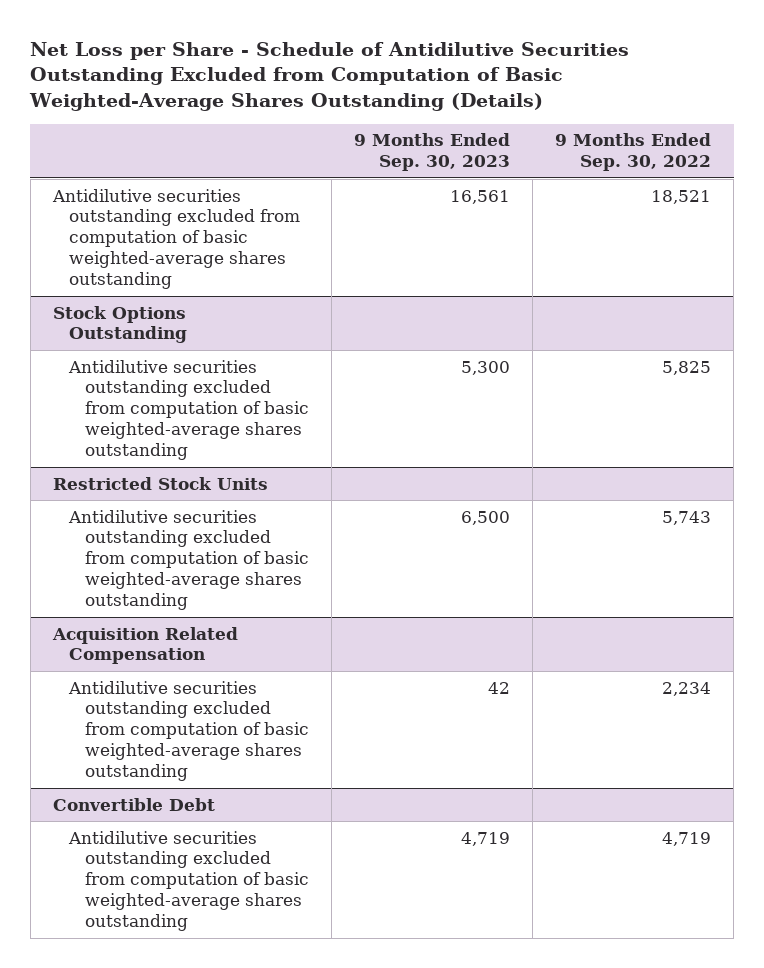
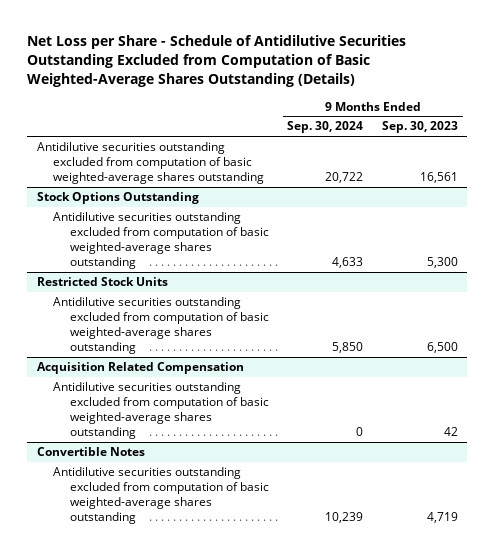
- | 9 Months Ended Sep. 30, 2023 | 9 Months Ended Sep. 30, 2022
+ | 9 Months Ended Sep. 30, 2024 | 9 Months Ended Sep. 30, 2023
- Convertible Debt
+ Convertible Notes

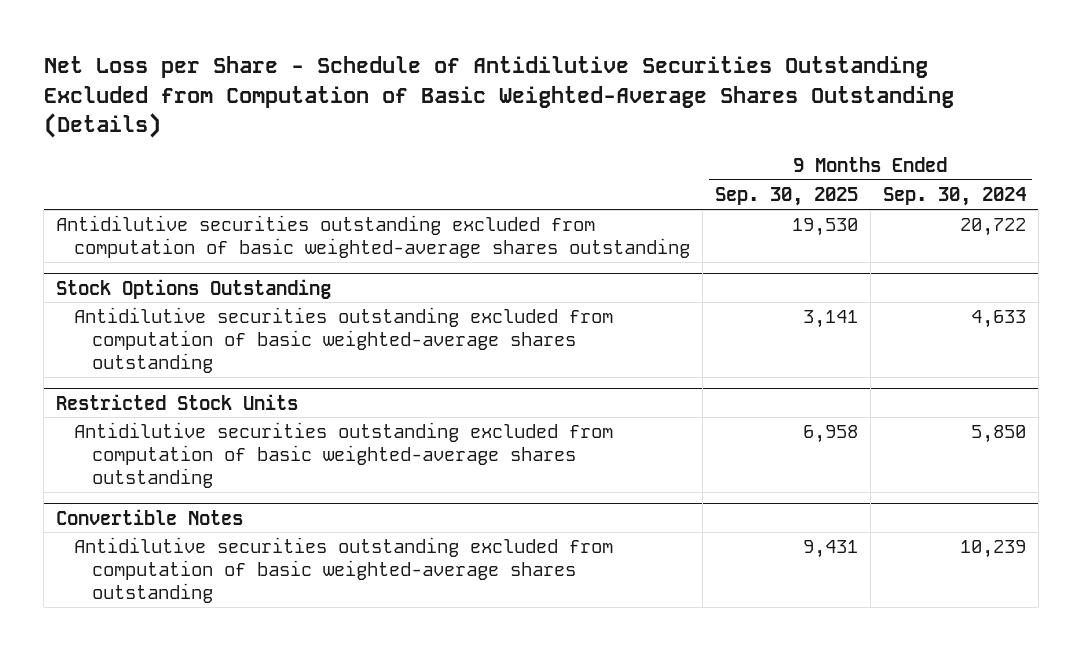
- | 9 Months Ended Sep. 30, 2024 | 9 Months Ended Sep. 30, 2023
+ | 9 Months Ended Sep. 30, 2025 | 9 Months Ended Sep. 30, 2024
- Acquisition Related Compensation
- Antidilutive securities outstanding excluded from computation of basic weighted-average shares outstanding | 0 | 42

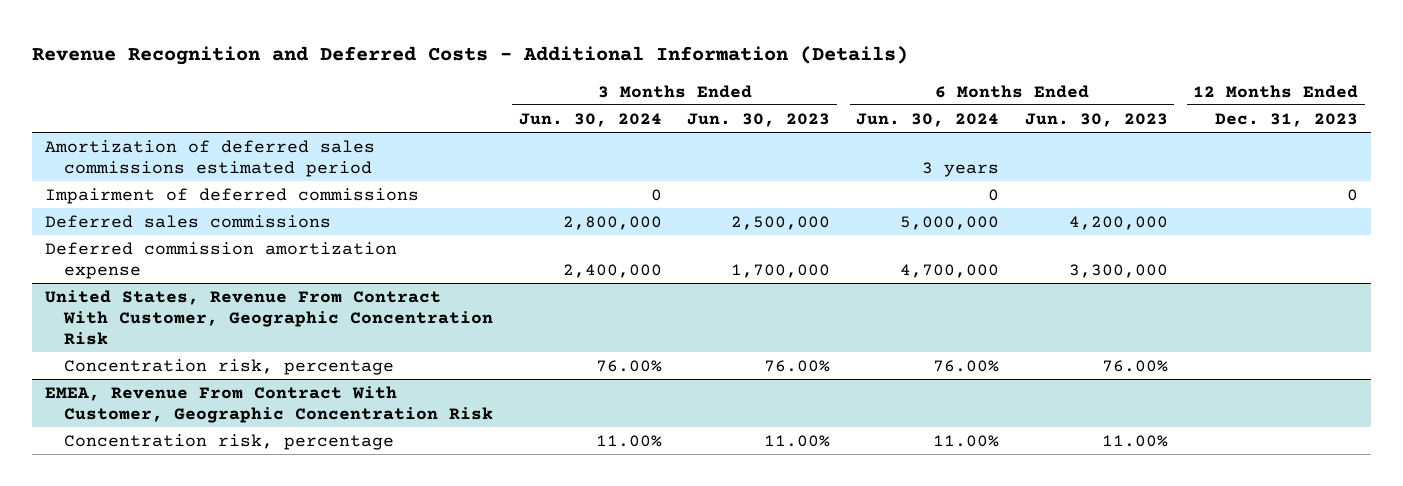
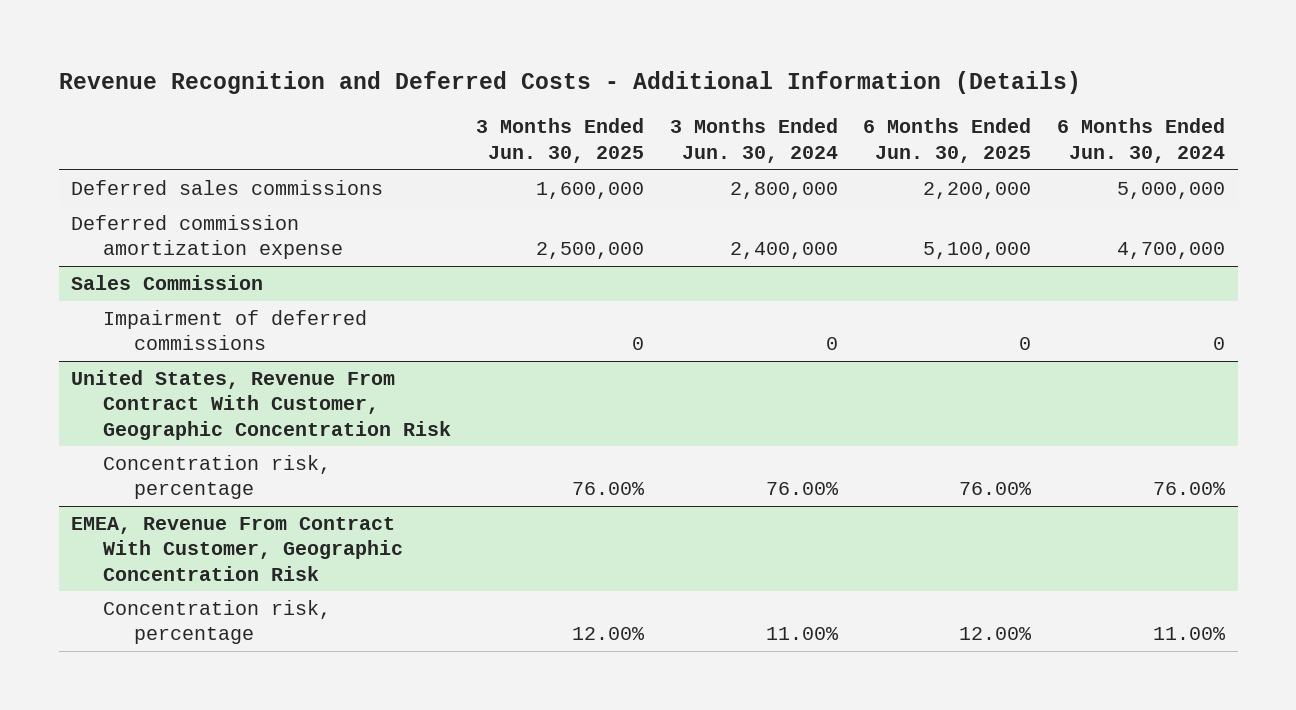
- | 3 Months Ended Jun. 30, 2024 | 3 Months Ended Jun. 30, 2023 | 6 Months Ended Jun. 30, 2024 | 6 Months Ended Jun. 30, 2023 | 12 Months Ended Dec. 31, 2023
+ | 3 Months Ended Jun. 30, 2025 | 3 Months Ended Jun. 30, 2024 | 6 Months Ended Jun. 30, 2025 | 6 Months Ended Jun. 30, 2024
- Amortization of deferred sales commissions estimated period | | | 3 years | |
- Impairment of deferred commissions | 0 | | 0 | | 0
+ Sales Commission
+ Impairment of deferred commissions | 0 | 0 | 0 | 0

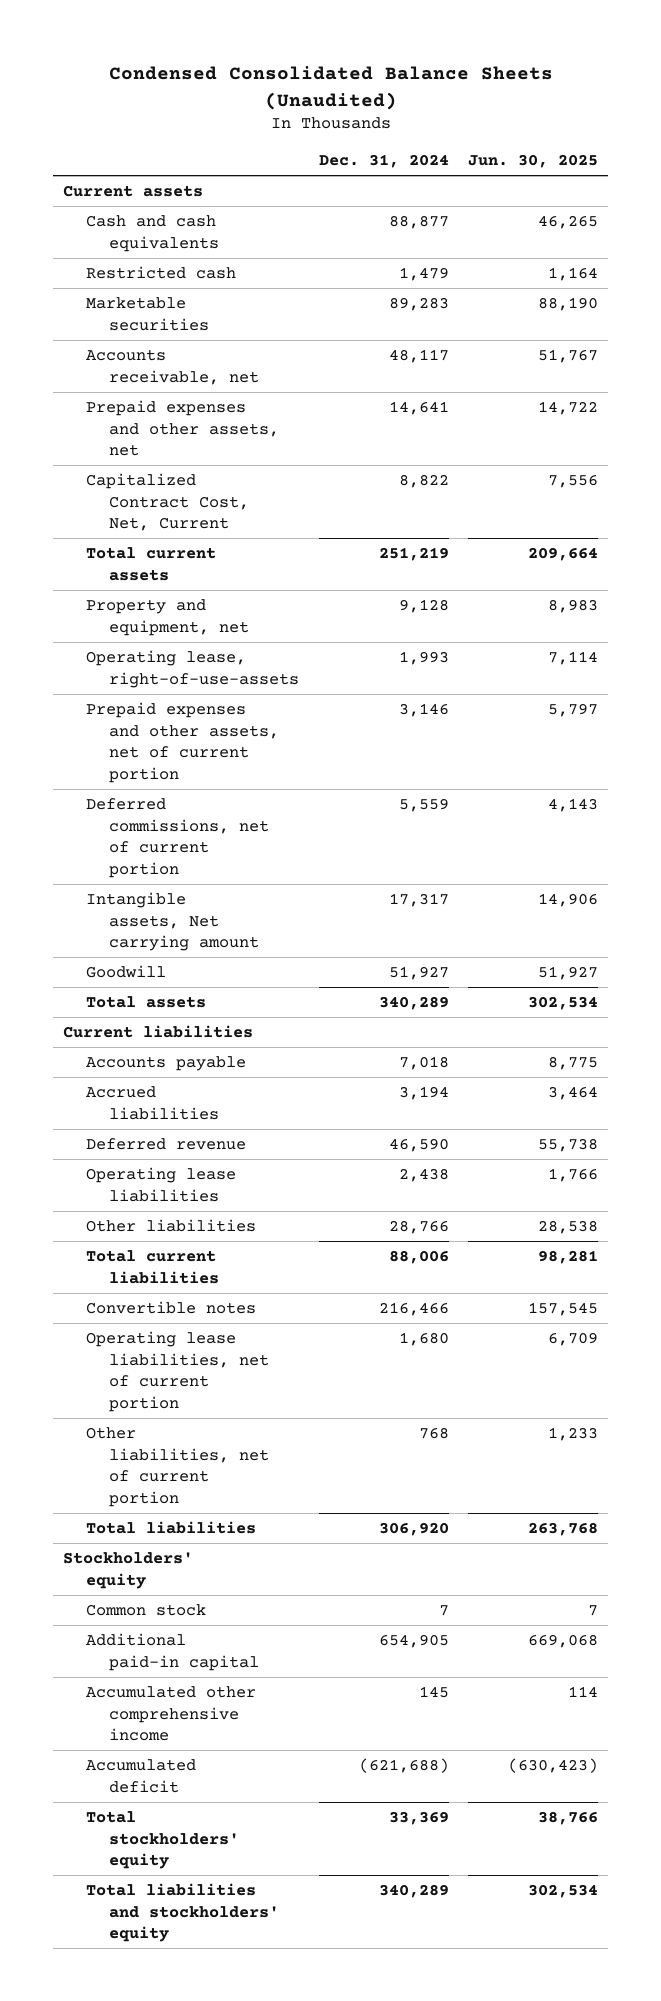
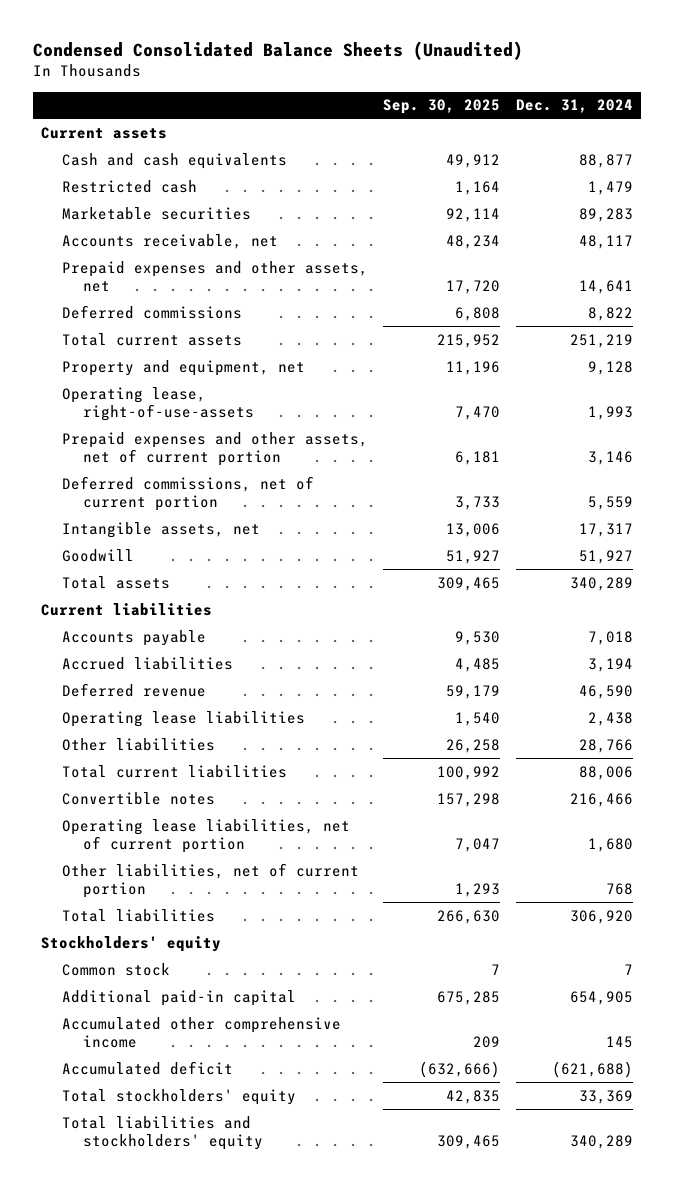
- | Dec. 31, 2024 | Jun. 30, 2025
+ | Sep. 30, 2025 | Dec. 31, 2024
- Capitalized Contract Cost, Net, Current | 8,822 | 7,556
+ Deferred commissions | 6,808 | 8,822
- Intangible assets, Net carrying amount | 17,317 | 14,906
+ Intangible assets, net | 13,006 | 17,317

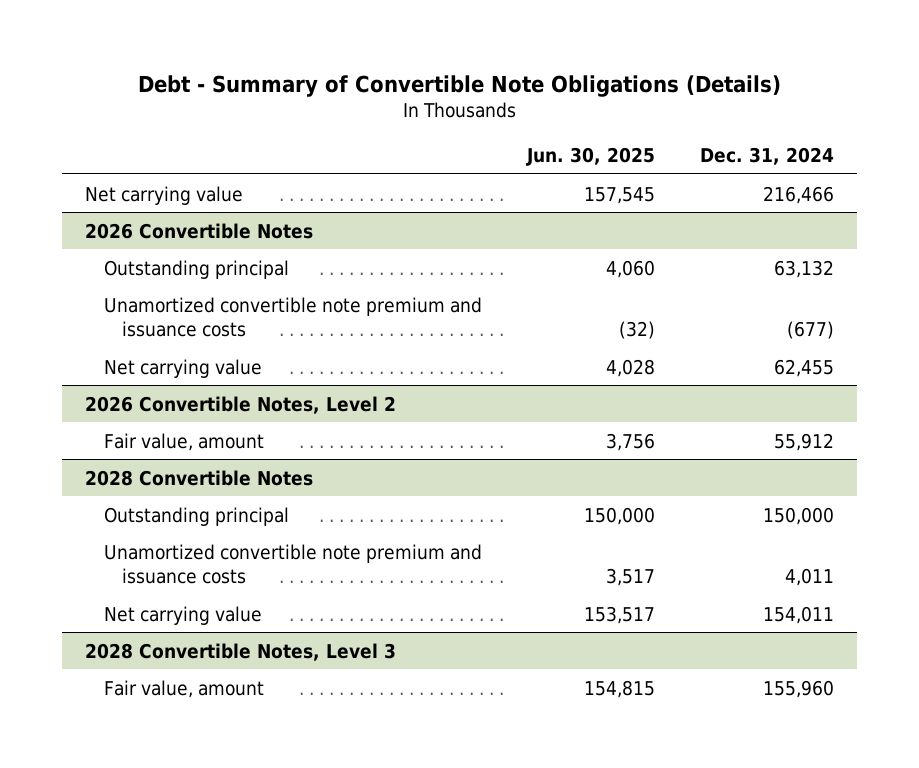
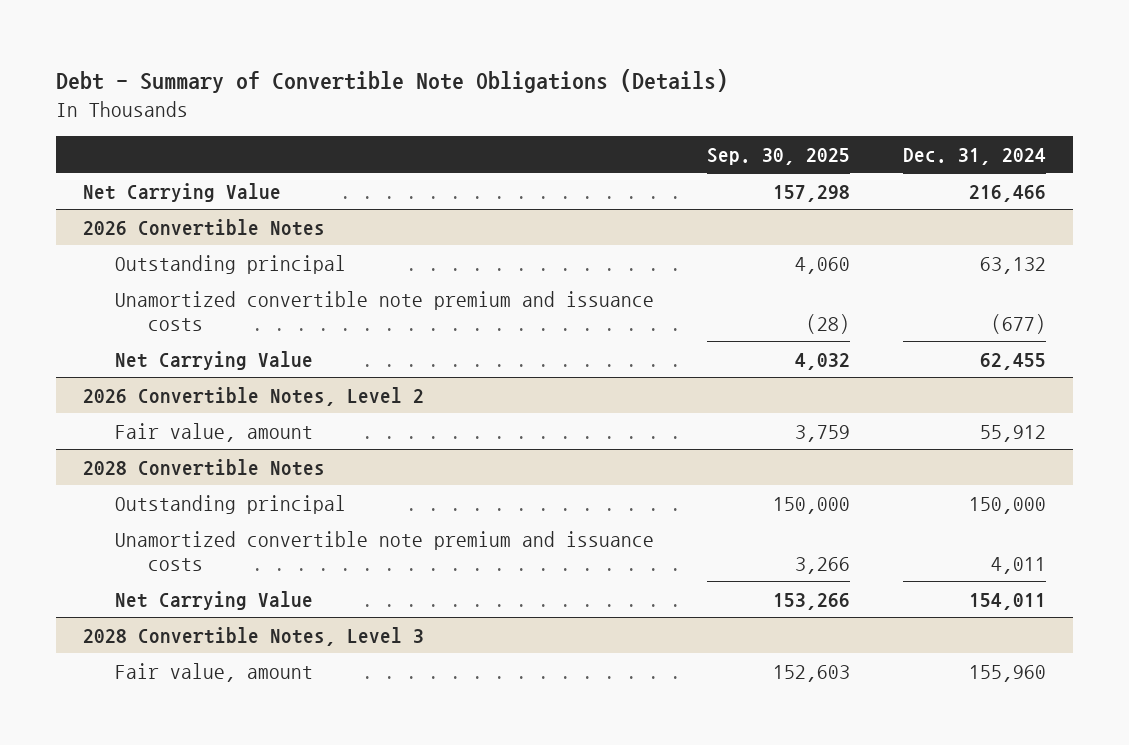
- | Jun. 30, 2025 | Dec. 31, 2024
+ | Sep. 30, 2025 | Dec. 31, 2024
- Net carrying value | 157,545 | 216,466
+ Net Carrying Value | 157,298 | 216,466
@ 2026 Convertible Notes
- Net carrying value | 4,028 | 62,455
+ Net Carrying Value | 4,032 | 62,455
@ 2028 Convertible Notes
- Net carrying value | 153,517 | 154,011
+ Net Carrying Value | 153,266 | 154,011

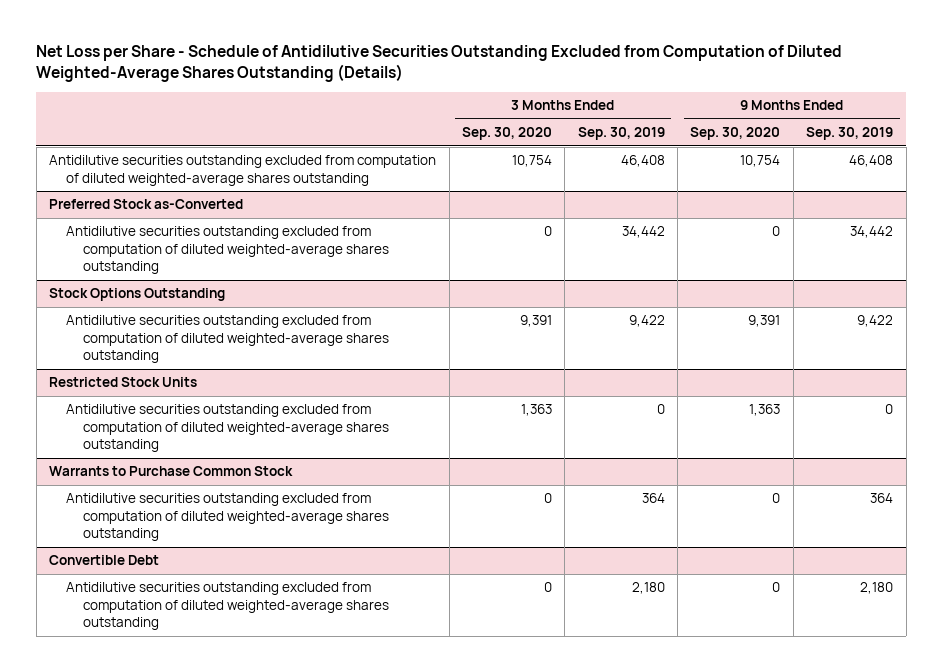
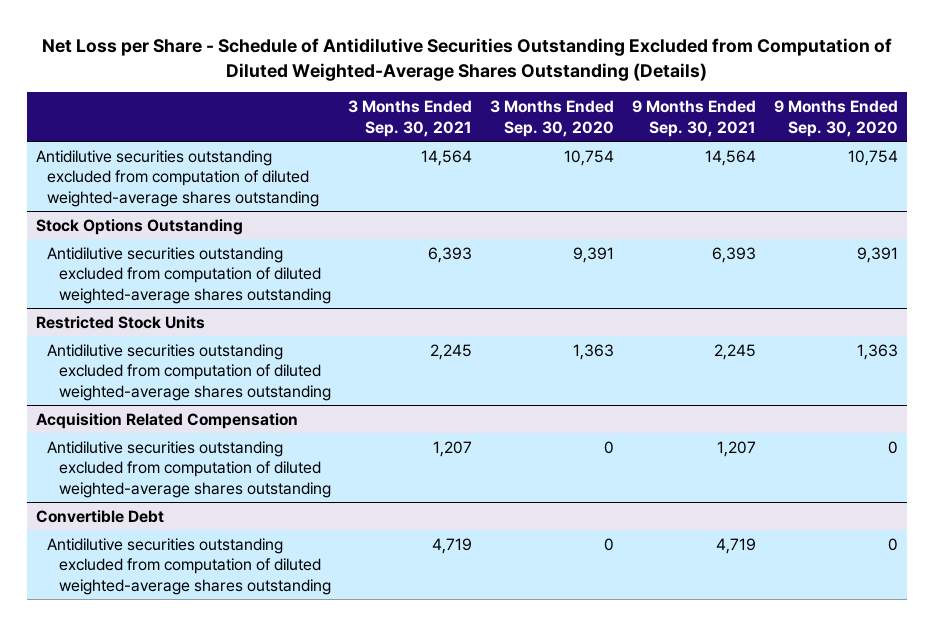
- | 3 Months Ended Sep. 30, 2020 | 3 Months Ended Sep. 30, 2019 | 9 Months Ended Sep. 30, 2020 | 9 Months Ended Sep. 30, 2019
+ | 3 Months Ended Sep. 30, 2021 | 3 Months Ended Sep. 30, 2020 | 9 Months Ended Sep. 30, 2021 | 9 Months Ended Sep. 30, 2020
- Preferred Stock as-Converted
- Antidilutive securities outstanding excluded from computation of diluted weighted-average shares outstanding | 0 | 34,442 | 0 | 34,442
- Warrants to Purchase Common Stock
+ Acquisition Related Compensation

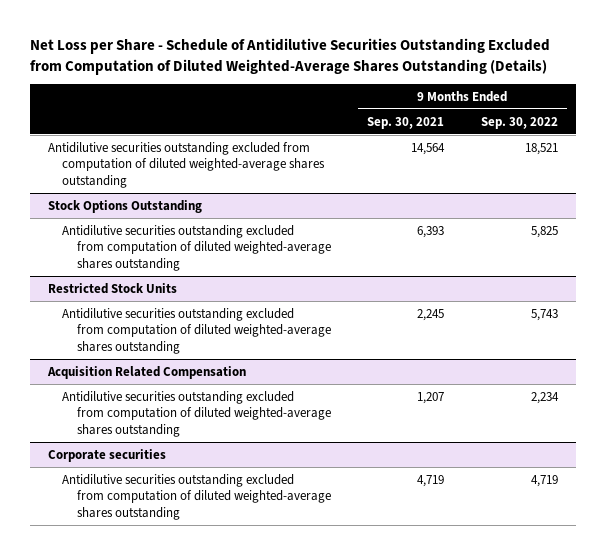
- | 3 Months Ended Sep. 30, 2021 | 3 Months Ended Sep. 30, 2020 | 9 Months Ended Sep. 30, 2021 | 9 Months Ended Sep. 30, 2020
+ | 9 Months Ended Sep. 30, 2021 | 9 Months Ended Sep. 30, 2022
- Convertible Debt
+ Corporate securities

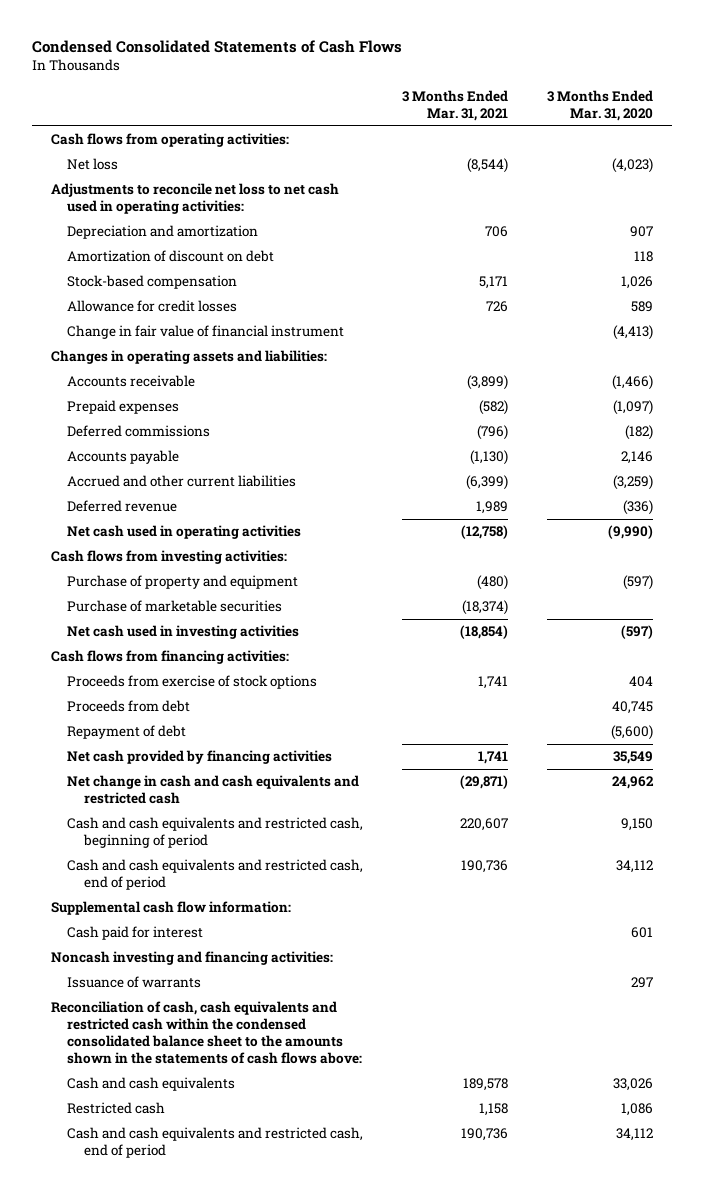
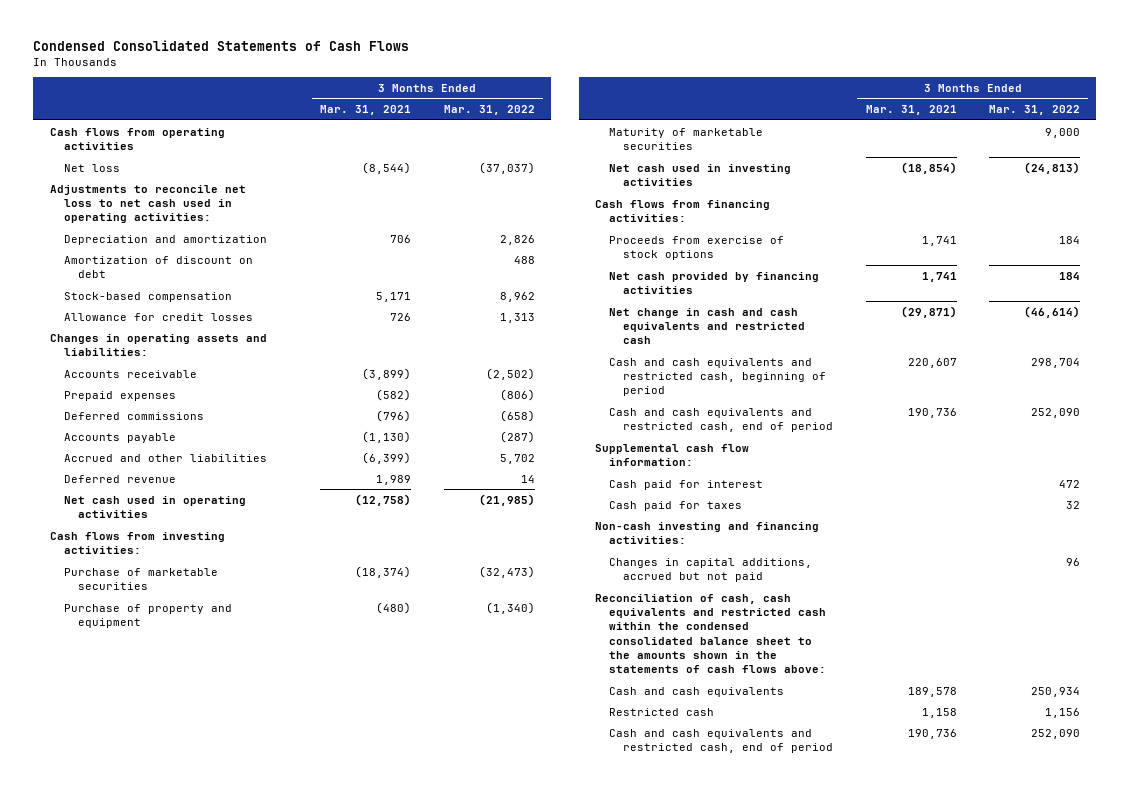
- | 3 Months Ended Mar. 31, 2021 | 3 Months Ended Mar. 31, 2020
+ | 3 Months Ended Mar. 31, 2021 | 3 Months Ended Mar. 31, 2022
- Cash flows from operating activities:
+ Cash flows from operating activities
- Change in fair value of financial instrument | | (4,413)
- Accrued and other current liabilities | (6,399) | (3,259)
+ Accrued and other liabilities | (6,399) | 5,702
moved down: Purchase of property and equipment | (480) | (1,340)
+ Maturity of marketable securities | | 9,000
- Proceeds from debt | | 40,745
- Repayment of debt | | (5,600)
- Noncash investing and financing activities:
- Issuance of warrants | | 297
+ Cash paid for taxes | | 32
+ Non-cash investing and financing activities:
+ Changes in capital additions, accrued but not paid | | 96

